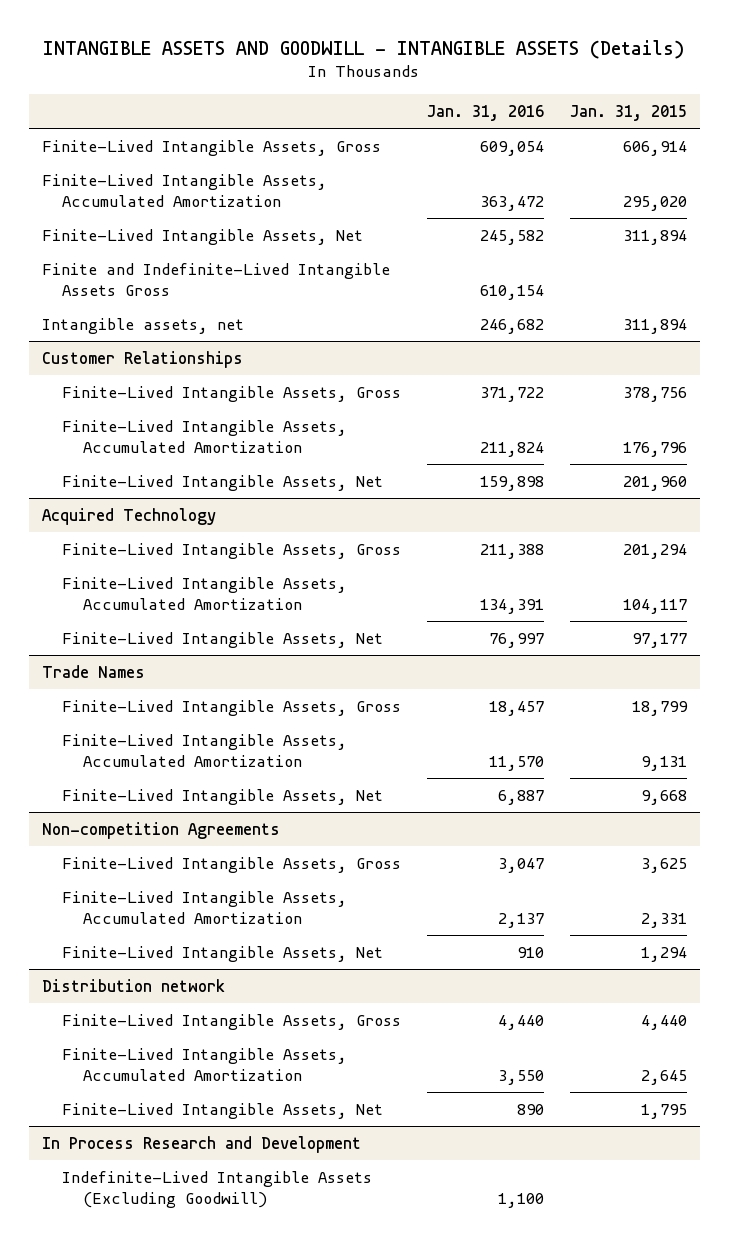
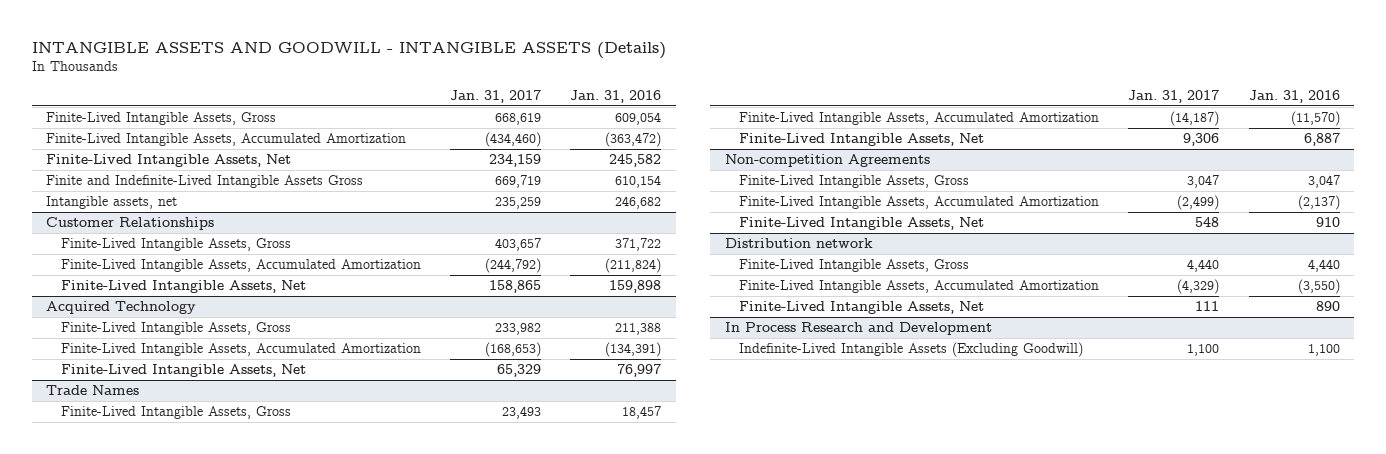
- | Jan. 31, 2016 | Jan. 31, 2015
+ | Jan. 31, 2017 | Jan. 31, 2016
- Finite-Lived Intangible Assets, Accumulated Amortization | 363,472 | 295,020
+ Finite-Lived Intangible Assets, Accumulated Amortization | (434,460) | (363,472)
@ Customer Relationships
- Finite-Lived Intangible Assets, Accumulated Amortization | 211,824 | 176,796
+ Finite-Lived Intangible Assets, Accumulated Amortization | (244,792) | (211,824)
@ Acquired Technology
- Finite-Lived Intangible Assets, Accumulated Amortization | 134,391 | 104,117
+ Finite-Lived Intangible Assets, Accumulated Amortization | (168,653) | (134,391)
@ Trade Names
- Finite-Lived Intangible Assets, Accumulated Amortization | 11,570 | 9,131
+ Finite-Lived Intangible Assets, Accumulated Amortization | (14,187) | (11,570)
@ Non-competition Agreements
- Finite-Lived Intangible Assets, Accumulated Amortization | 2,137 | 2,331
+ Finite-Lived Intangible Assets, Accumulated Amortization | (2,499) | (2,137)
@ Distribution network
- Finite-Lived Intangible Assets, Accumulated Amortization | 3,550 | 2,645
+ Finite-Lived Intangible Assets, Accumulated Amortization | (4,329) | (3,550)

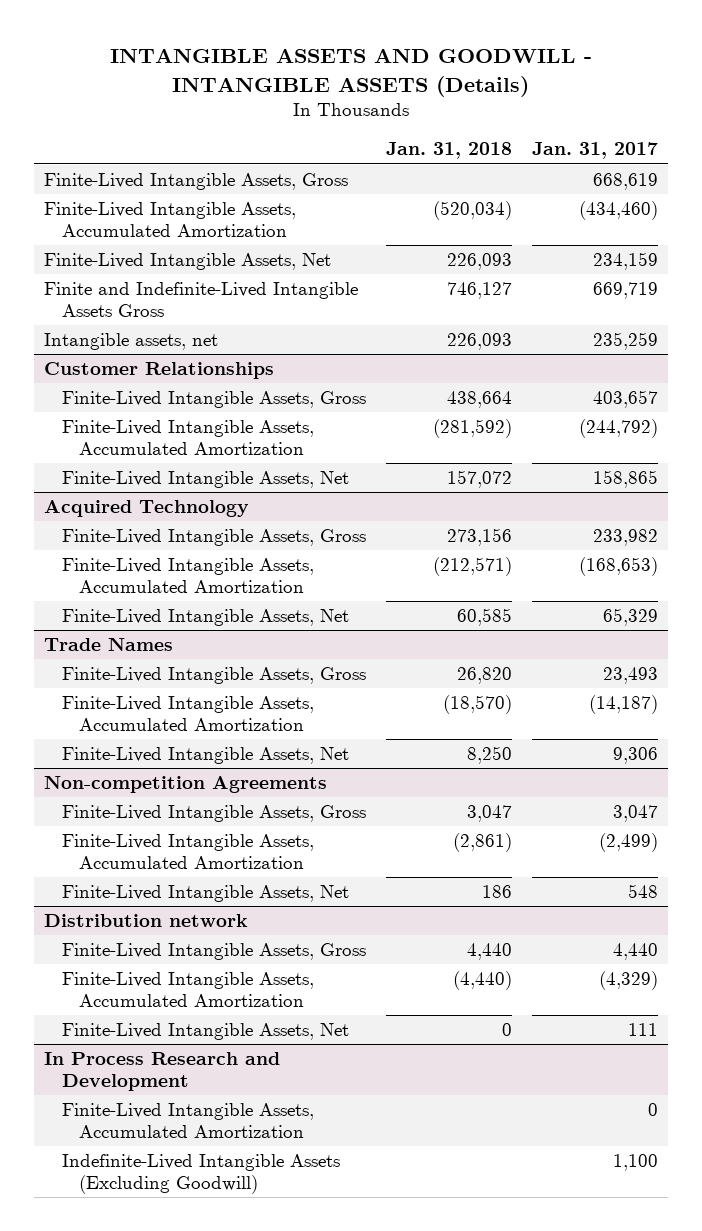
- | Jan. 31, 2017 | Jan. 31, 2016
+ | Jan. 31, 2018 | Jan. 31, 2017
@ In Process Research and Development
+ Finite-Lived Intangible Assets, Accumulated Amortization | | 0

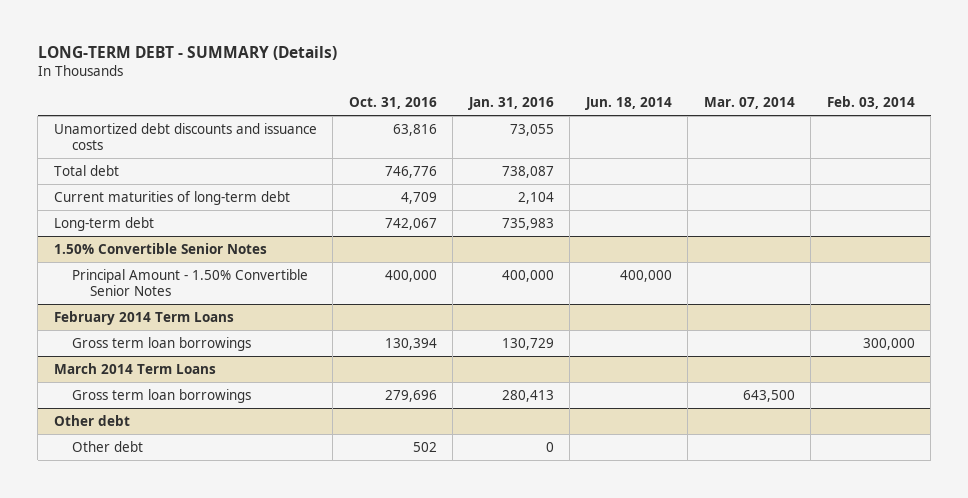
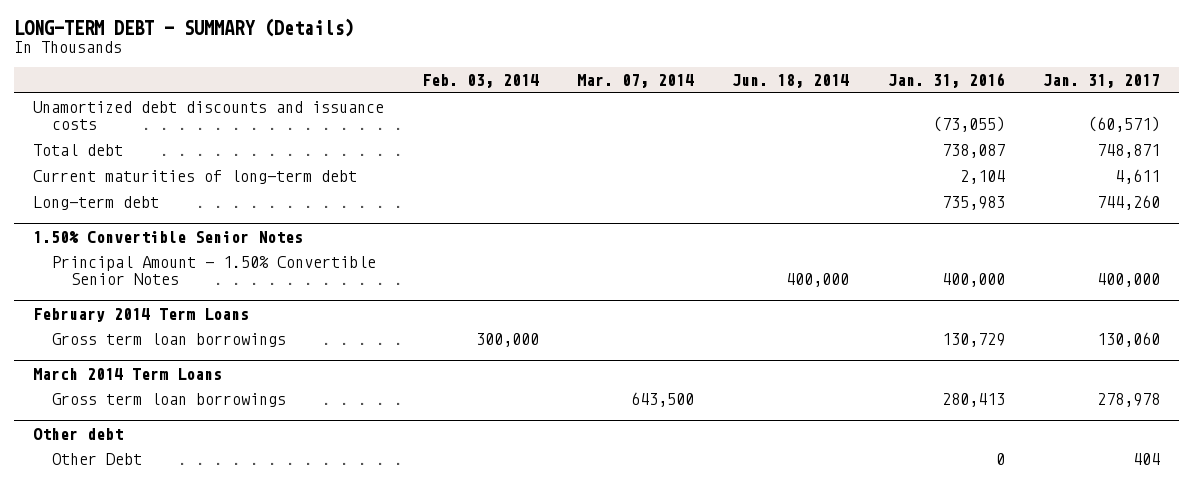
- | Oct. 31, 2016 | Jan. 31, 2016 | Jun. 18, 2014 | Mar. 07, 2014 | Feb. 03, 2014
+ | Feb. 03, 2014 | Mar. 07, 2014 | Jun. 18, 2014 | Jan. 31, 2016 | Jan. 31, 2017
- Unamortized debt discounts and issuance costs | 63,816 | 73,055 | | |
+ Unamortized debt discounts and issuance costs | | | | (73,055) | (60,571)
@ Other debt
- Other debt | 502 | 0 | | |
+ Other Debt | | | | 0 | 404

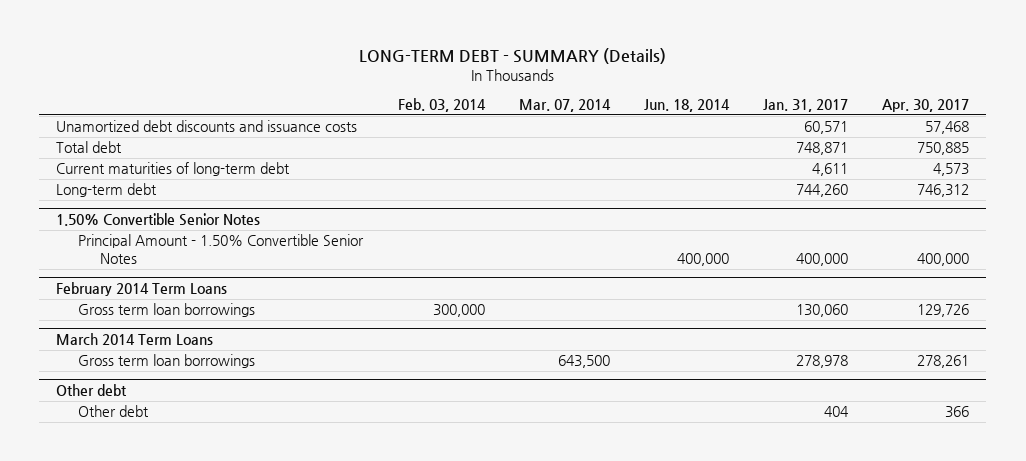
- | Feb. 03, 2014 | Mar. 07, 2014 | Jun. 18, 2014 | Jan. 31, 2016 | Jan. 31, 2017
+ | Feb. 03, 2014 | Mar. 07, 2014 | Jun. 18, 2014 | Jan. 31, 2017 | Apr. 30, 2017
- Unamortized debt discounts and issuance costs | | | | (73,055) | (60,571)
+ Unamortized debt discounts and issuance costs | | | | 60,571 | 57,468
@ Other debt
- Other Debt | | | | 0 | 404
+ Other debt | | | | 404 | 366

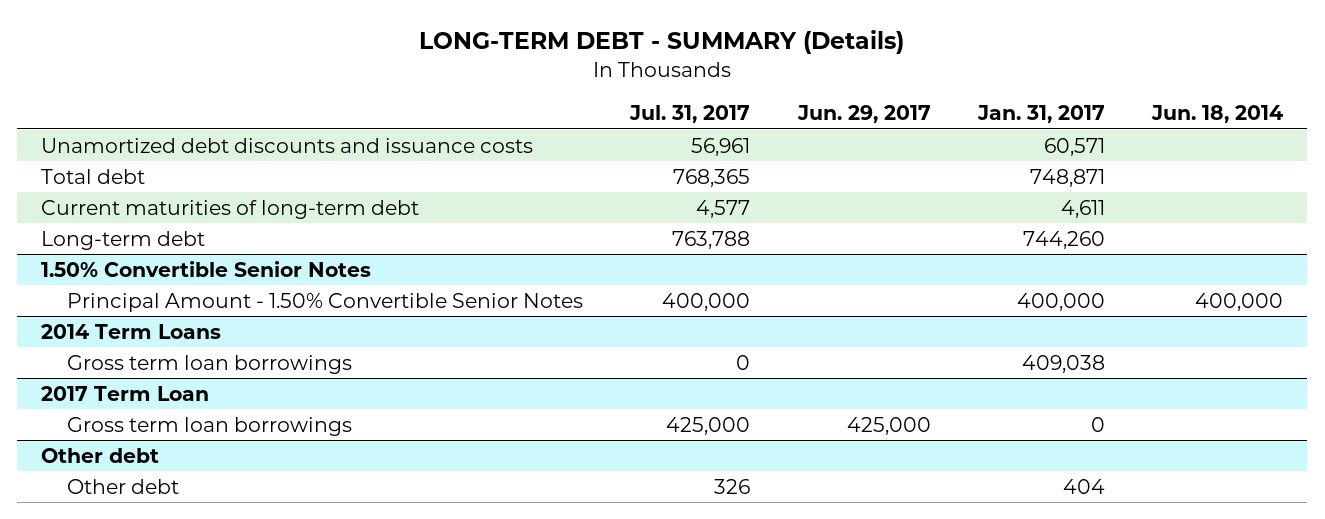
- | Feb. 03, 2014 | Mar. 07, 2014 | Jun. 18, 2014 | Jan. 31, 2017 | Apr. 30, 2017
+ | Jul. 31, 2017 | Jun. 29, 2017 | Jan. 31, 2017 | Jun. 18, 2014
- February 2014 Term Loans
- Gross term loan borrowings | 300,000 | | | 130,060 | 129,726
- March 2014 Term Loans
- Gross term loan borrowings | | 643,500 | | 278,978 | 278,261
+ 2014 Term Loans
+ Gross term loan borrowings | 0 | | 409,038 |
+ 2017 Term Loan
+ Gross term loan borrowings | 425,000 | 425,000 | 0 |

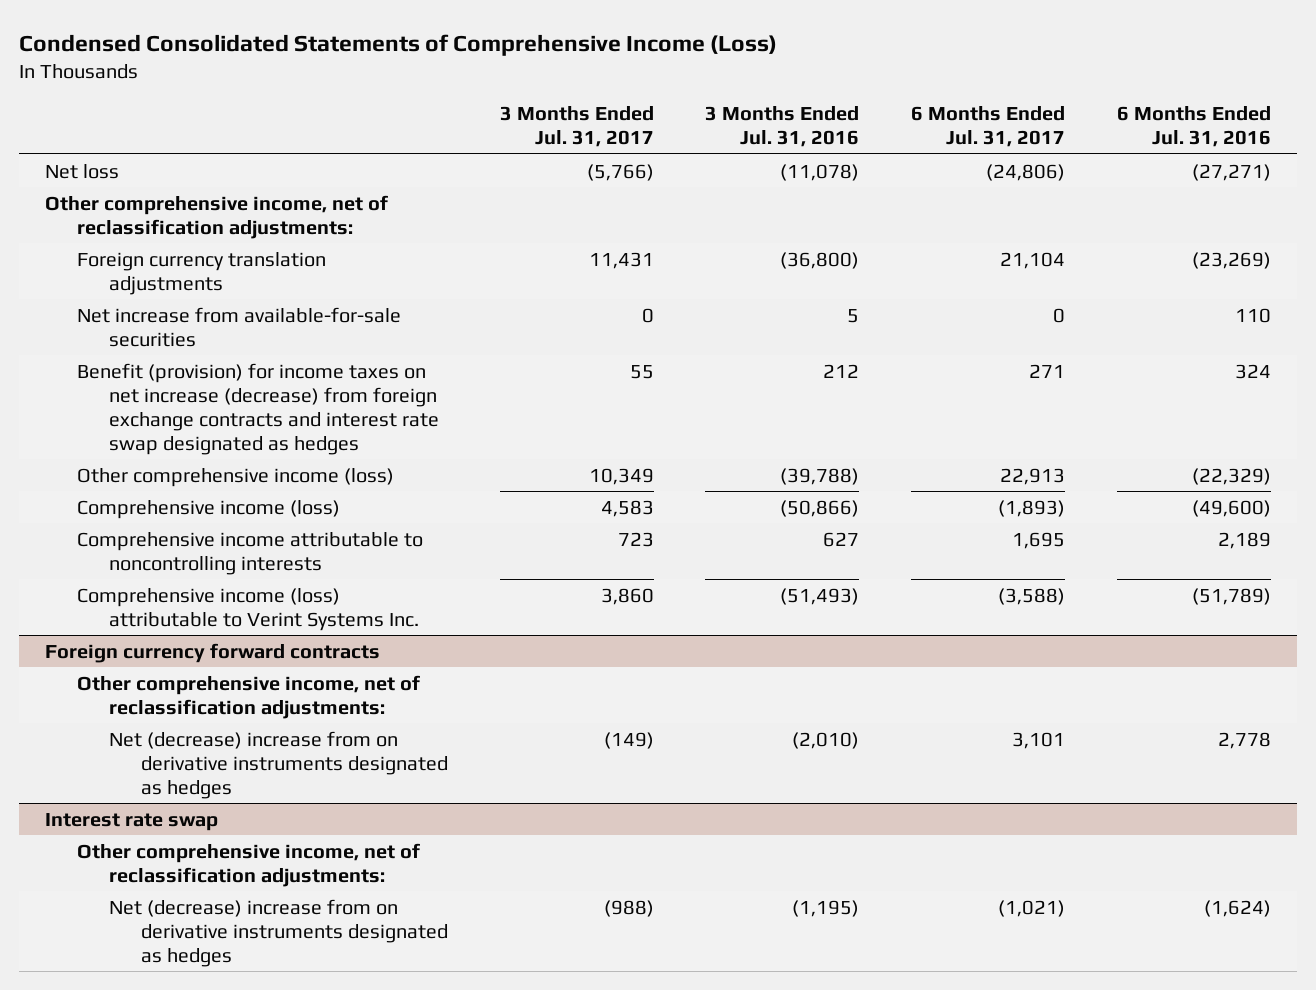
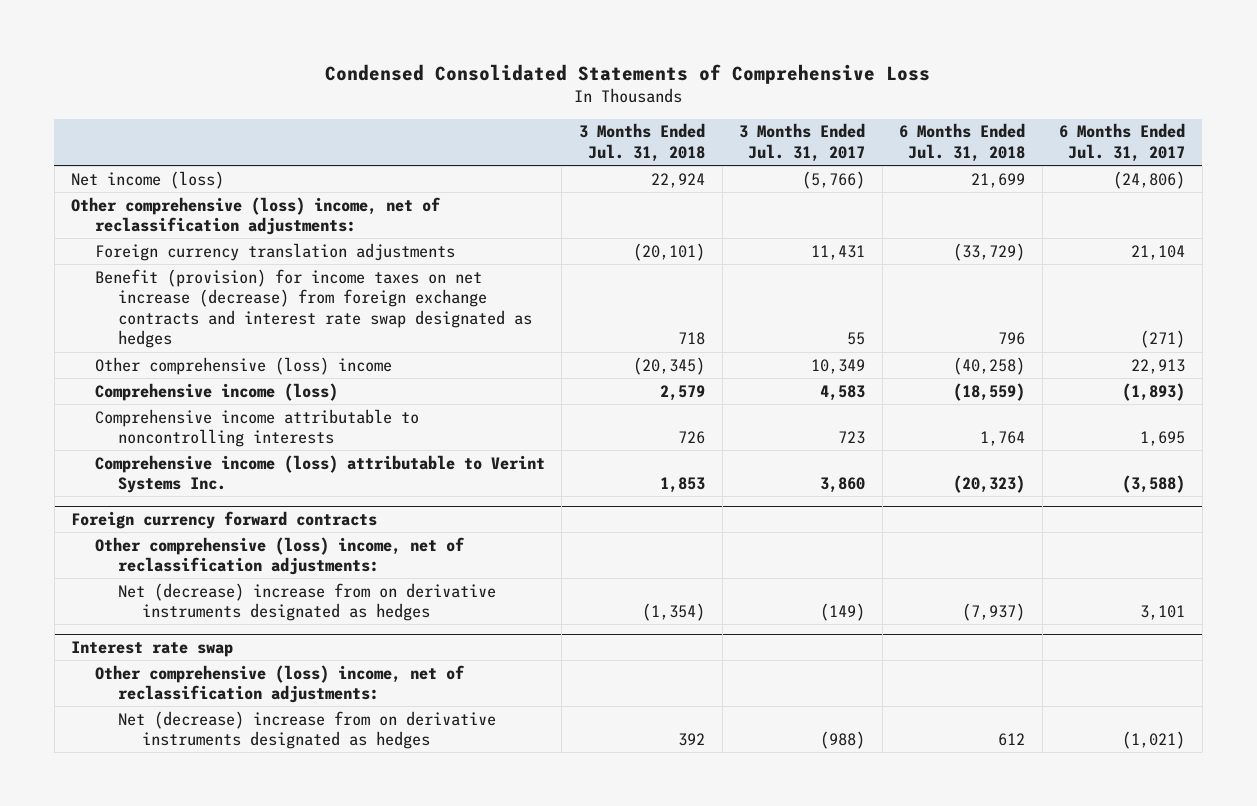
- Condensed Consolidated Statements of Comprehensive Income (Loss)
+ Condensed Consolidated Statements of Comprehensive Loss
- | 3 Months Ended Jul. 31, 2017 | 3 Months Ended Jul. 31, 2016 | 6 Months Ended Jul. 31, 2017 | 6 Months Ended Jul. 31, 2016
+ | 3 Months Ended Jul. 31, 2018 | 3 Months Ended Jul. 31, 2017 | 6 Months Ended Jul. 31, 2018 | 6 Months Ended Jul. 31, 2017
- Net loss | (5,766) | (11,078) | (24,806) | (27,271)
- Other comprehensive income, net of reclassification adjustments:
+ Net income (loss) | 22,924 | (5,766) | 21,699 | (24,806)
+ Other comprehensive (loss) income, net of reclassification adjustments:
- Net increase from available-for-sale securities | 0 | 5 | 0 | 110
- Benefit (provision) for income taxes on net increase (decrease) from foreign exchange contracts and interest rate swap designated as hedges | 55 | 212 | 271 | 324
- Other comprehensive income (loss) | 10,349 | (39,788) | 22,913 | (22,329)
+ Benefit (provision) for income taxes on net increase (decrease) from foreign exchange contracts and interest rate swap designated as hedges | 718 | 55 | 796 | (271)
+ Other comprehensive (loss) income | (20,345) | 10,349 | (40,258) | 22,913
@ Foreign currency forward contracts
- Other comprehensive income, net of reclassification adjustments:
+ Other comprehensive (loss) income, net of reclassification adjustments:
@ Interest rate swap
- Other comprehensive income, net of reclassification adjustments:
+ Other comprehensive (loss) income, net of reclassification adjustments:

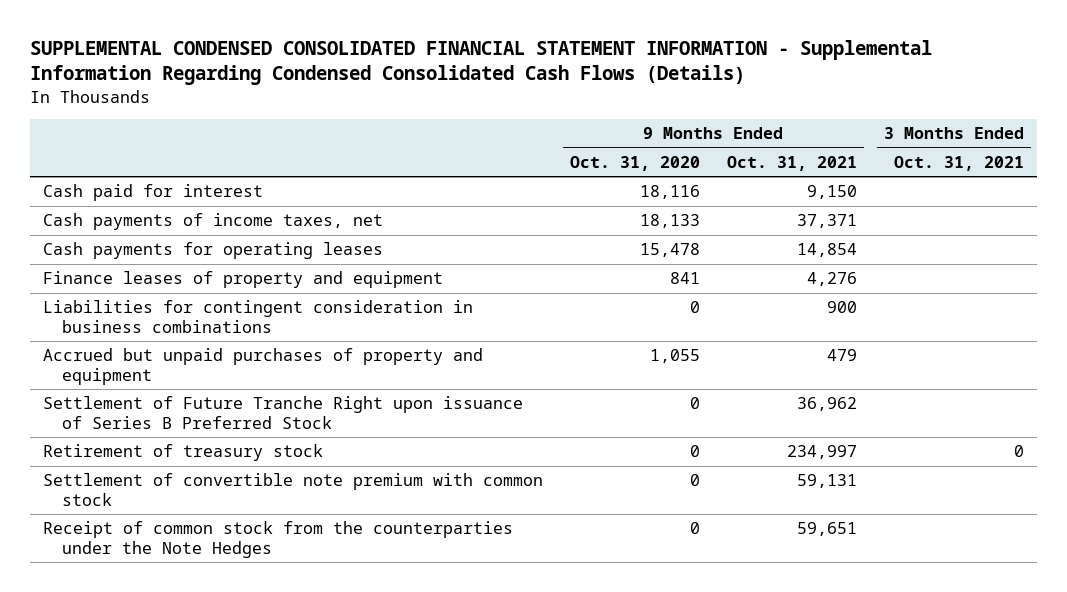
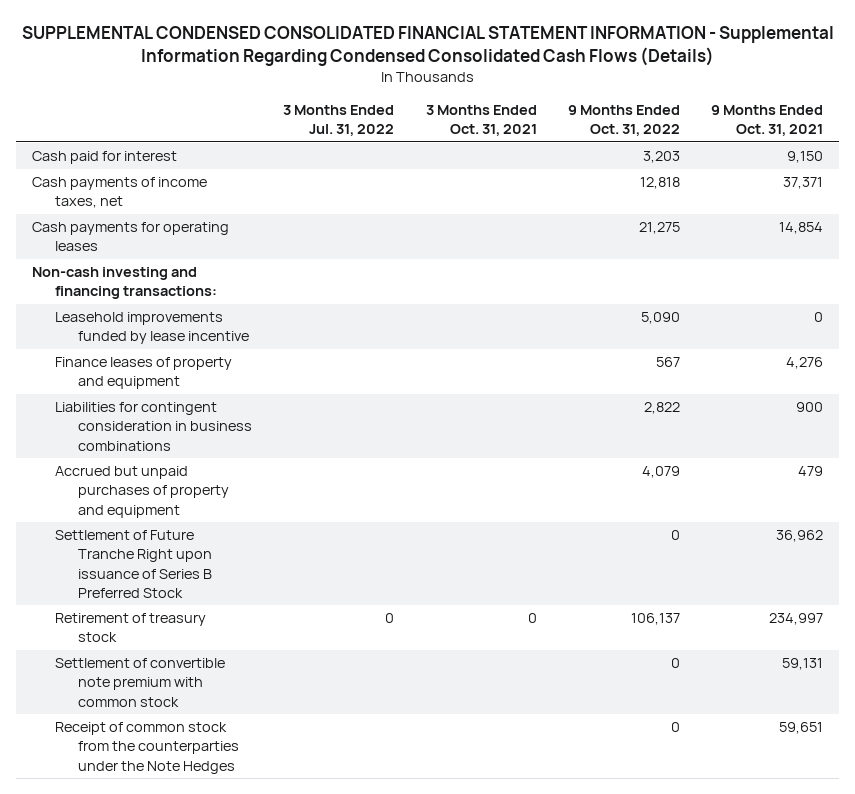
- | 9 Months Ended Oct. 31, 2020 | 9 Months Ended Oct. 31, 2021 | 3 Months Ended Oct. 31, 2021
+ | 3 Months Ended Jul. 31, 2022 | 3 Months Ended Oct. 31, 2021 | 9 Months Ended Oct. 31, 2022 | 9 Months Ended Oct. 31, 2021
+ Non-cash investing and financing transactions:
+ Leasehold improvements funded by lease incentive | | | 5,090 | 0

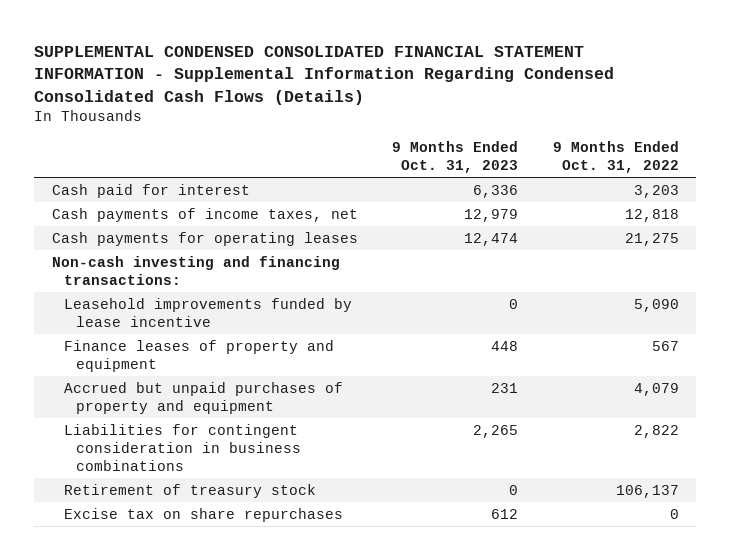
- | 3 Months Ended Jul. 31, 2022 | 3 Months Ended Oct. 31, 2021 | 9 Months Ended Oct. 31, 2022 | 9 Months Ended Oct. 31, 2021
+ | 9 Months Ended Oct. 31, 2023 | 9 Months Ended Oct. 31, 2022
- Settlement of Future Tranche Right upon issuance of Series B Preferred Stock | | | 0 | 36,962
moved down: Liabilities for contingent consideration in business combinations | 2,265 | 2,822
- Settlement of convertible note premium with common stock | | | 0 | 59,131
- Receipt of common stock from the counterparties under the Note Hedges | | | 0 | 59,651
+ Excise tax on share repurchases | 612 | 0

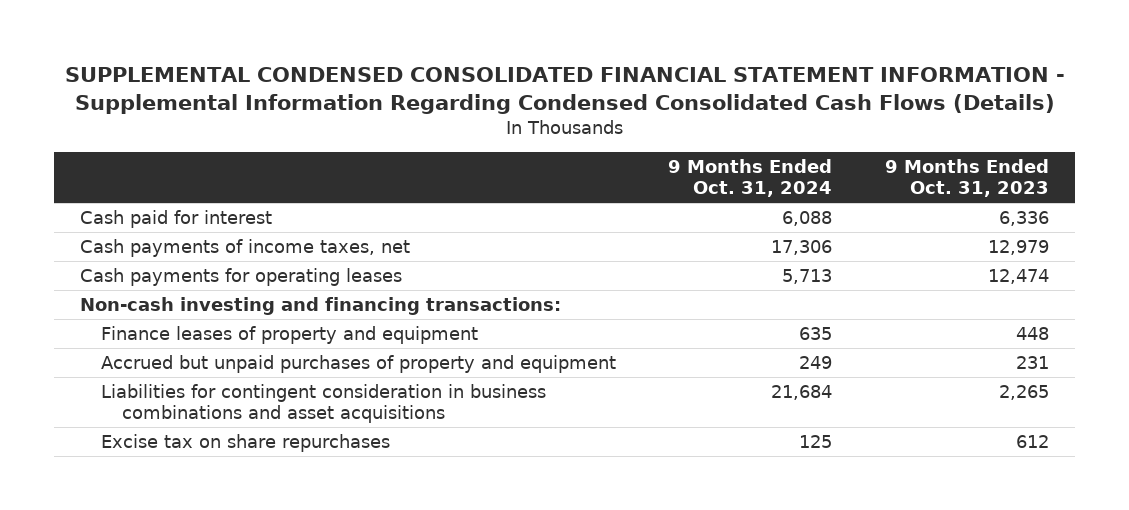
- | 9 Months Ended Oct. 31, 2023 | 9 Months Ended Oct. 31, 2022
+ | 9 Months Ended Oct. 31, 2024 | 9 Months Ended Oct. 31, 2023
- Leasehold improvements funded by lease incentive | 0 | 5,090
- Liabilities for contingent consideration in business combinations | 2,265 | 2,822
- Retirement of treasury stock | 0 | 106,137
+ Liabilities for contingent consideration in business combinations and asset acquisitions | 21,684 | 2,265

